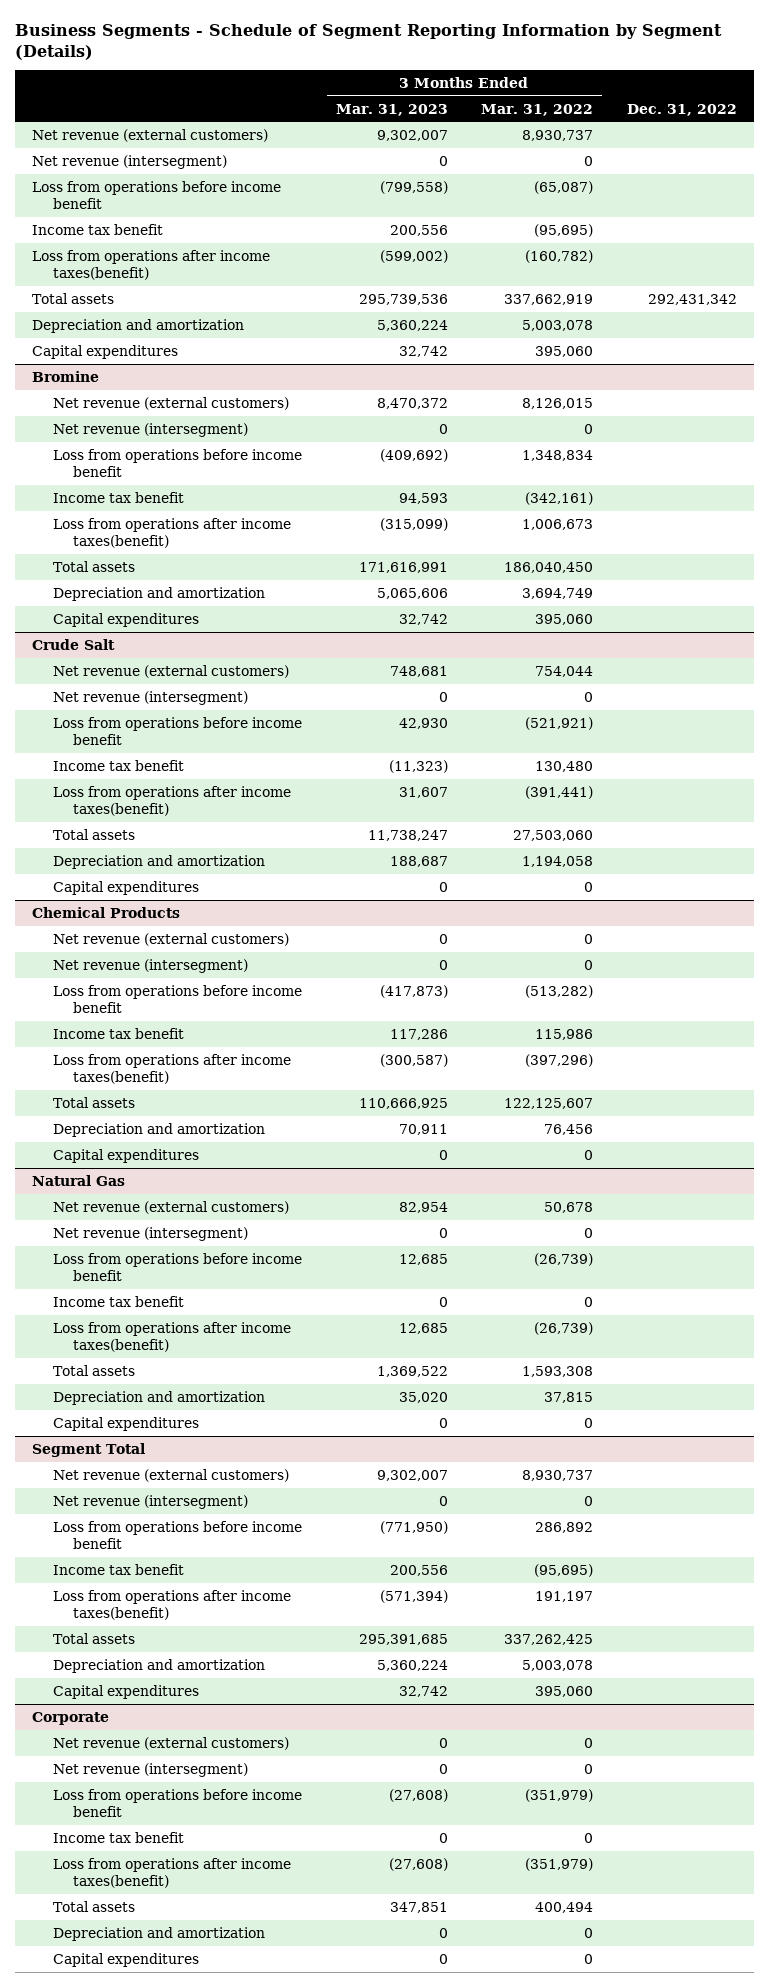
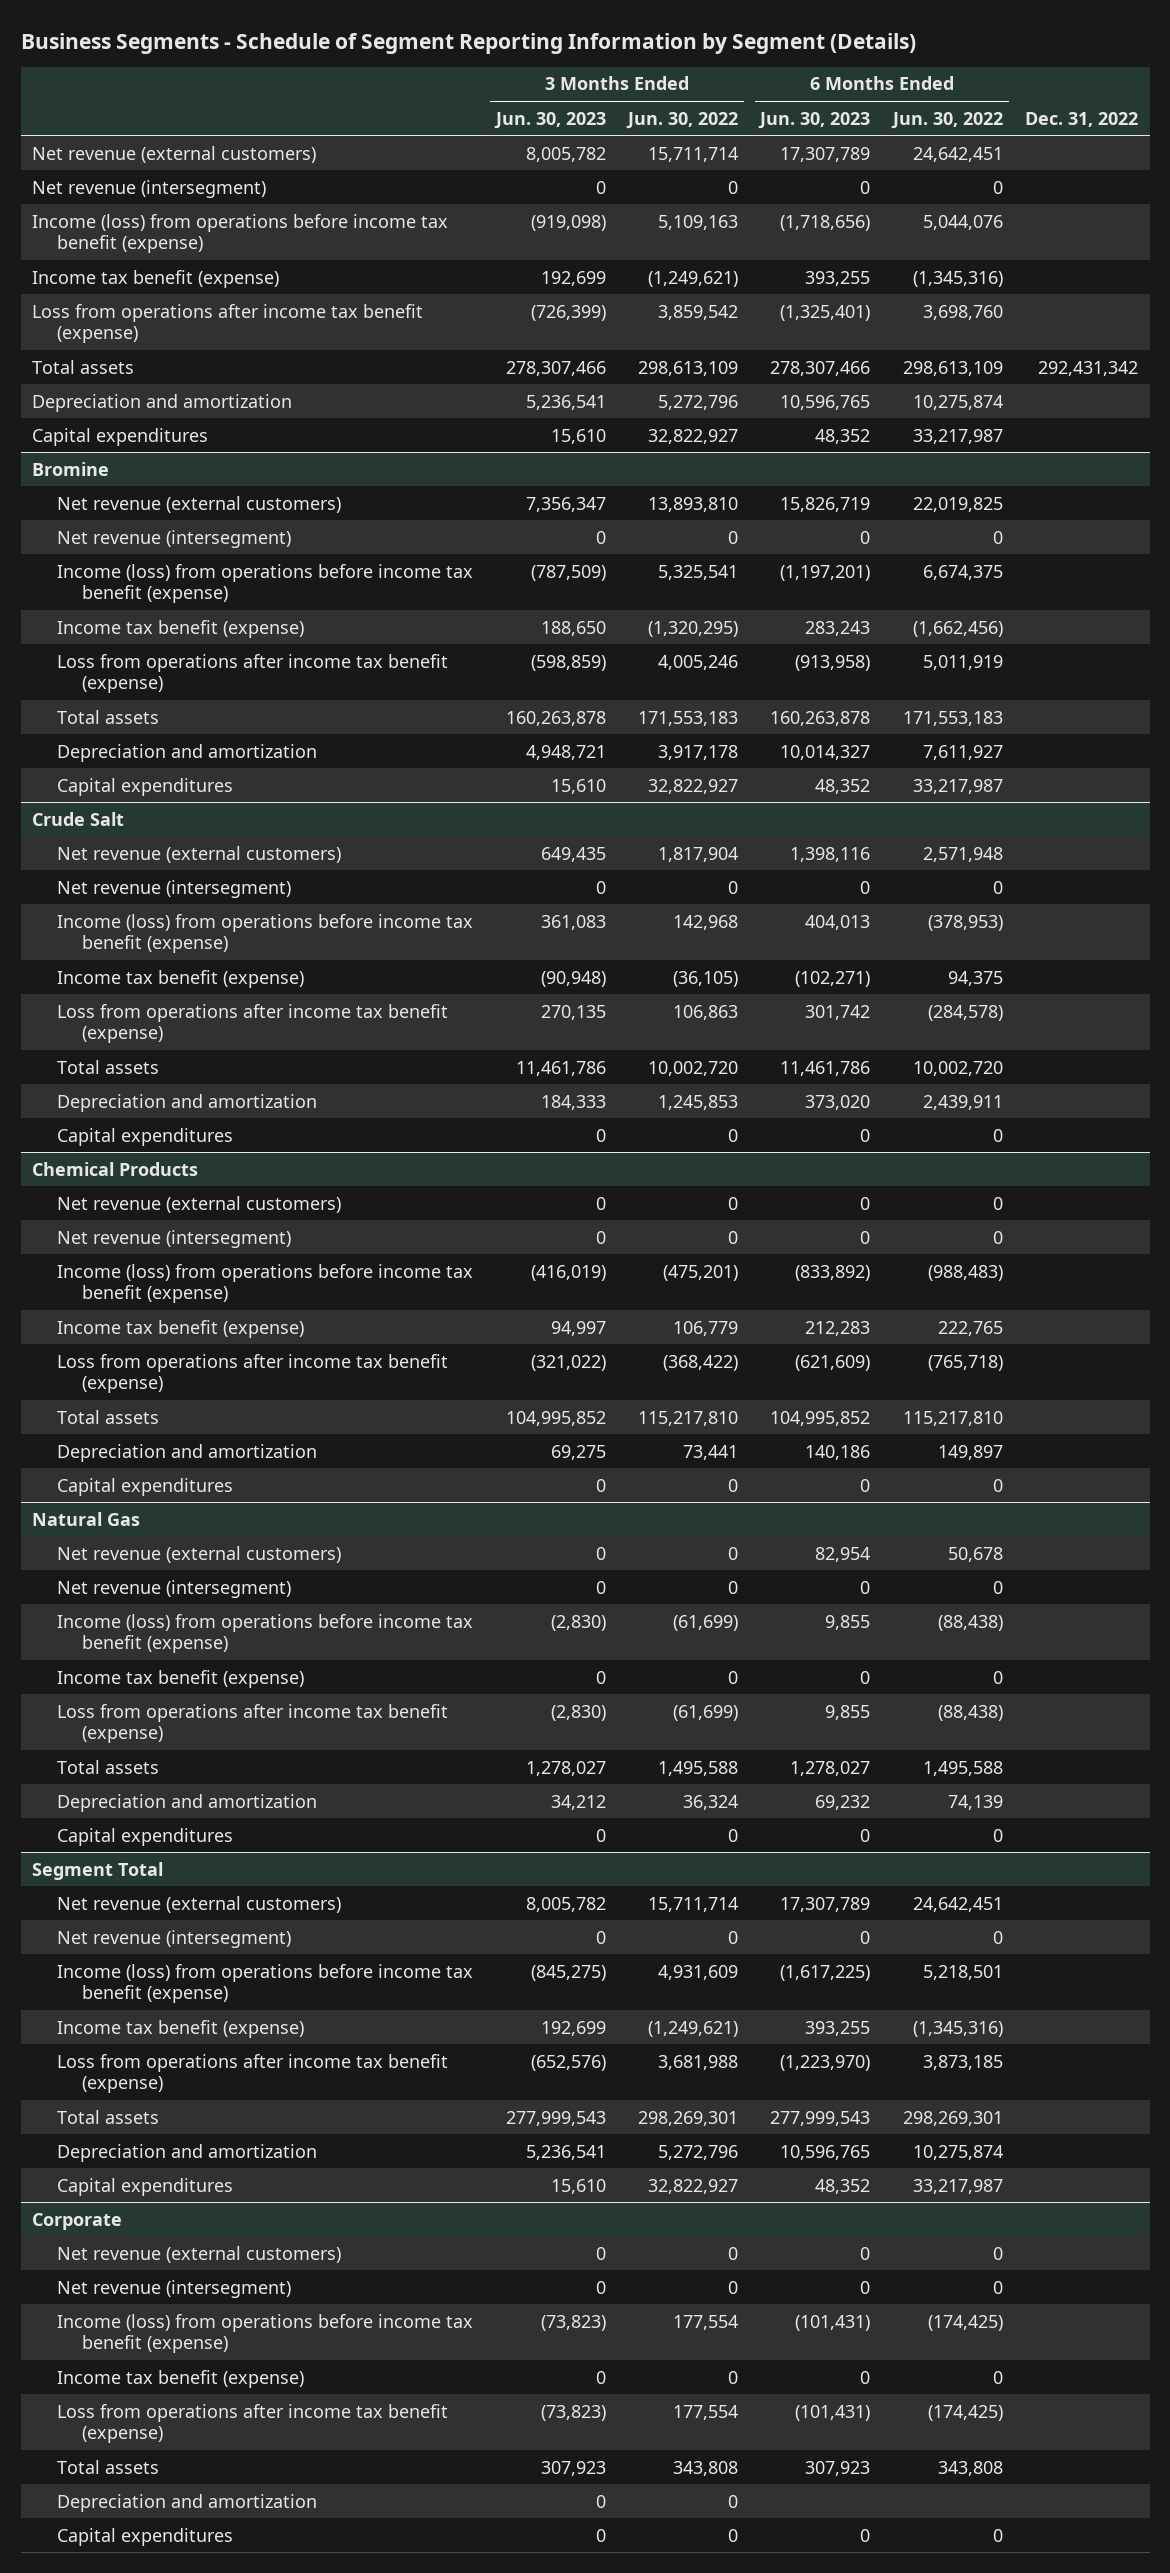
- | 3 Months Ended Mar. 31, 2023 | 3 Months Ended Mar. 31, 2022 | Dec. 31, 2022
+ | 3 Months Ended Jun. 30, 2023 | 3 Months Ended Jun. 30, 2022 | 6 Months Ended Jun. 30, 2023 | 6 Months Ended Jun. 30, 2022 | Dec. 31, 2022
- Loss from operations before income benefit | (799,558) | (65,087) |
- Income tax benefit | 200,556 | (95,695) |
- Loss from operations after income taxes(benefit) | (599,002) | (160,782) |
+ Income (loss) from operations before income tax benefit (expense) | (919,098) | 5,109,163 | (1,718,656) | 5,044,076 |
+ Income tax benefit (expense) | 192,699 | (1,249,621) | 393,255 | (1,345,316) |
+ Loss from operations after income tax benefit (expense) | (726,399) | 3,859,542 | (1,325,401) | 3,698,760 |
@ Bromine
- Loss from operations before income benefit | (409,692) | 1,348,834 |
- Income tax benefit | 94,593 | (342,161) |
- Loss from operations after income taxes(benefit) | (315,099) | 1,006,673 |
+ Income (loss) from operations before income tax benefit (expense) | (787,509) | 5,325,541 | (1,197,201) | 6,674,375 |
+ Income tax benefit (expense) | 188,650 | (1,320,295) | 283,243 | (1,662,456) |
+ Loss from operations after income tax benefit (expense) | (598,859) | 4,005,246 | (913,958) | 5,011,919 |
@ Crude Salt
- Loss from operations before income benefit | 42,930 | (521,921) |
- Income tax benefit | (11,323) | 130,480 |
- Loss from operations after income taxes(benefit) | 31,607 | (391,441) |
+ Income (loss) from operations before income tax benefit (expense) | 361,083 | 142,968 | 404,013 | (378,953) |
+ Income tax benefit (expense) | (90,948) | (36,105) | (102,271) | 94,375 |
+ Loss from operations after income tax benefit (expense) | 270,135 | 106,863 | 301,742 | (284,578) |
@ Chemical Products
- Loss from operations before income benefit | (417,873) | (513,282) |
- Income tax benefit | 117,286 | 115,986 |
- Loss from operations after income taxes(benefit) | (300,587) | (397,296) |
+ Income (loss) from operations before income tax benefit (expense) | (416,019) | (475,201) | (833,892) | (988,483) |
+ Income tax benefit (expense) | 94,997 | 106,779 | 212,283 | 222,765 |
+ Loss from operations after income tax benefit (expense) | (321,022) | (368,422) | (621,609) | (765,718) |
@ Natural Gas
- Loss from operations before income benefit | 12,685 | (26,739) |
- Income tax benefit | 0 | 0 |
- Loss from operations after income taxes(benefit) | 12,685 | (26,739) |
+ Income (loss) from operations before income tax benefit (expense) | (2,830) | (61,699) | 9,855 | (88,438) |
+ Income tax benefit (expense) | 0 | 0 | 0 | 0 |
+ Loss from operations after income tax benefit (expense) | (2,830) | (61,699) | 9,855 | (88,438) |
@ Segment Total
- Loss from operations before income benefit | (771,950) | 286,892 |
- Income tax benefit | 200,556 | (95,695) |
- Loss from operations after income taxes(benefit) | (571,394) | 191,197 |
+ Income (loss) from operations before income tax benefit (expense) | (845,275) | 4,931,609 | (1,617,225) | 5,218,501 |
+ Income tax benefit (expense) | 192,699 | (1,249,621) | 393,255 | (1,345,316) |
+ Loss from operations after income tax benefit (expense) | (652,576) | 3,681,988 | (1,223,970) | 3,873,185 |
@ Corporate
- Loss from operations before income benefit | (27,608) | (351,979) |
- Income tax benefit | 0 | 0 |
- Loss from operations after income taxes(benefit) | (27,608) | (351,979) |
+ Income (loss) from operations before income tax benefit (expense) | (73,823) | 177,554 | (101,431) | (174,425) |
+ Income tax benefit (expense) | 0 | 0 | 0 | 0 |
+ Loss from operations after income tax benefit (expense) | (73,823) | 177,554 | (101,431) | (174,425) |

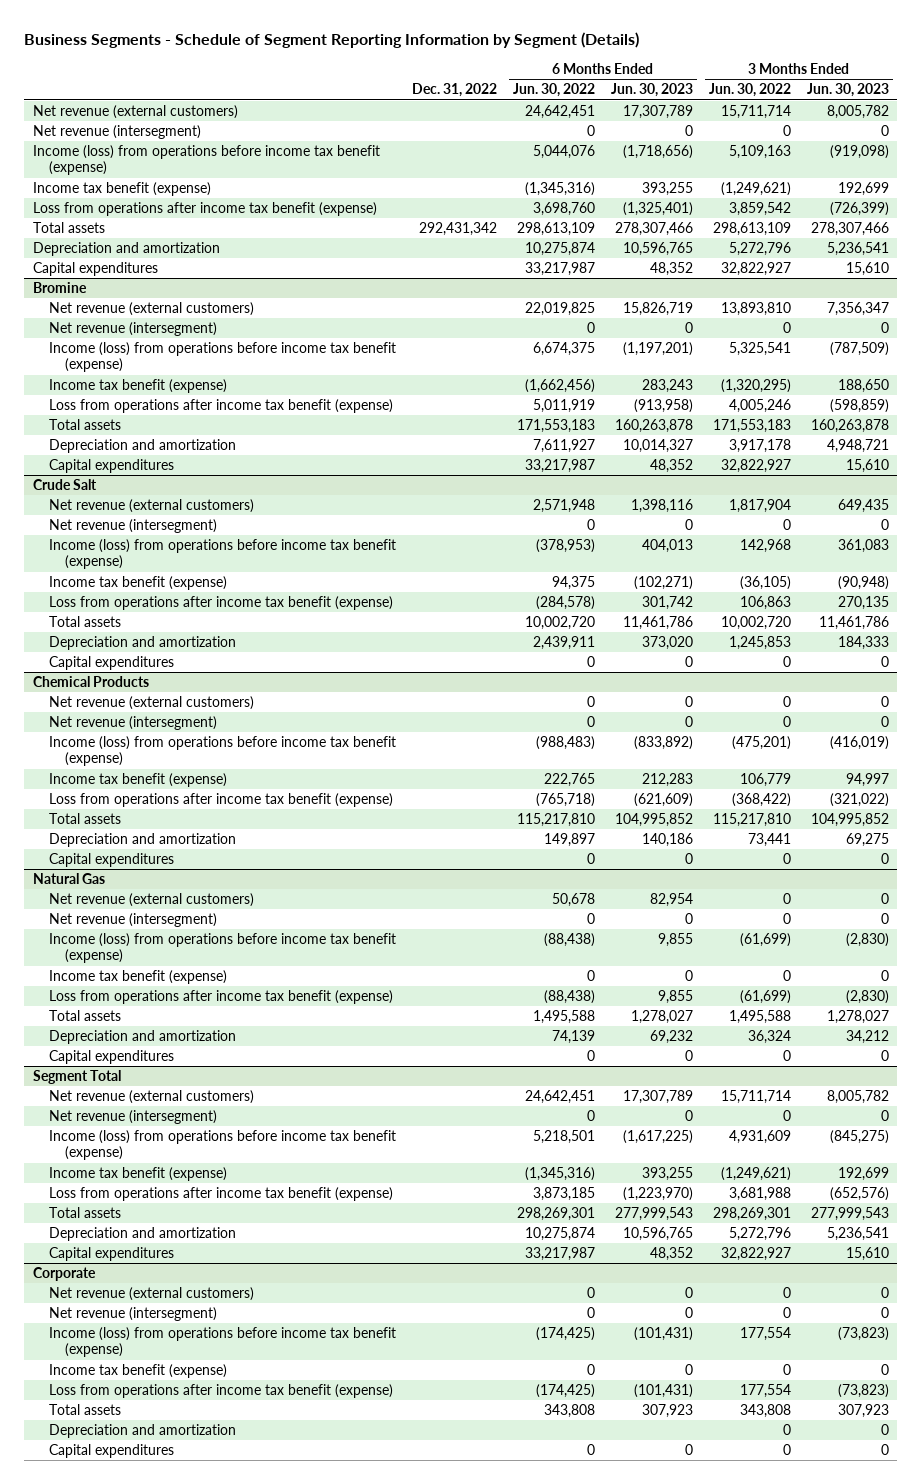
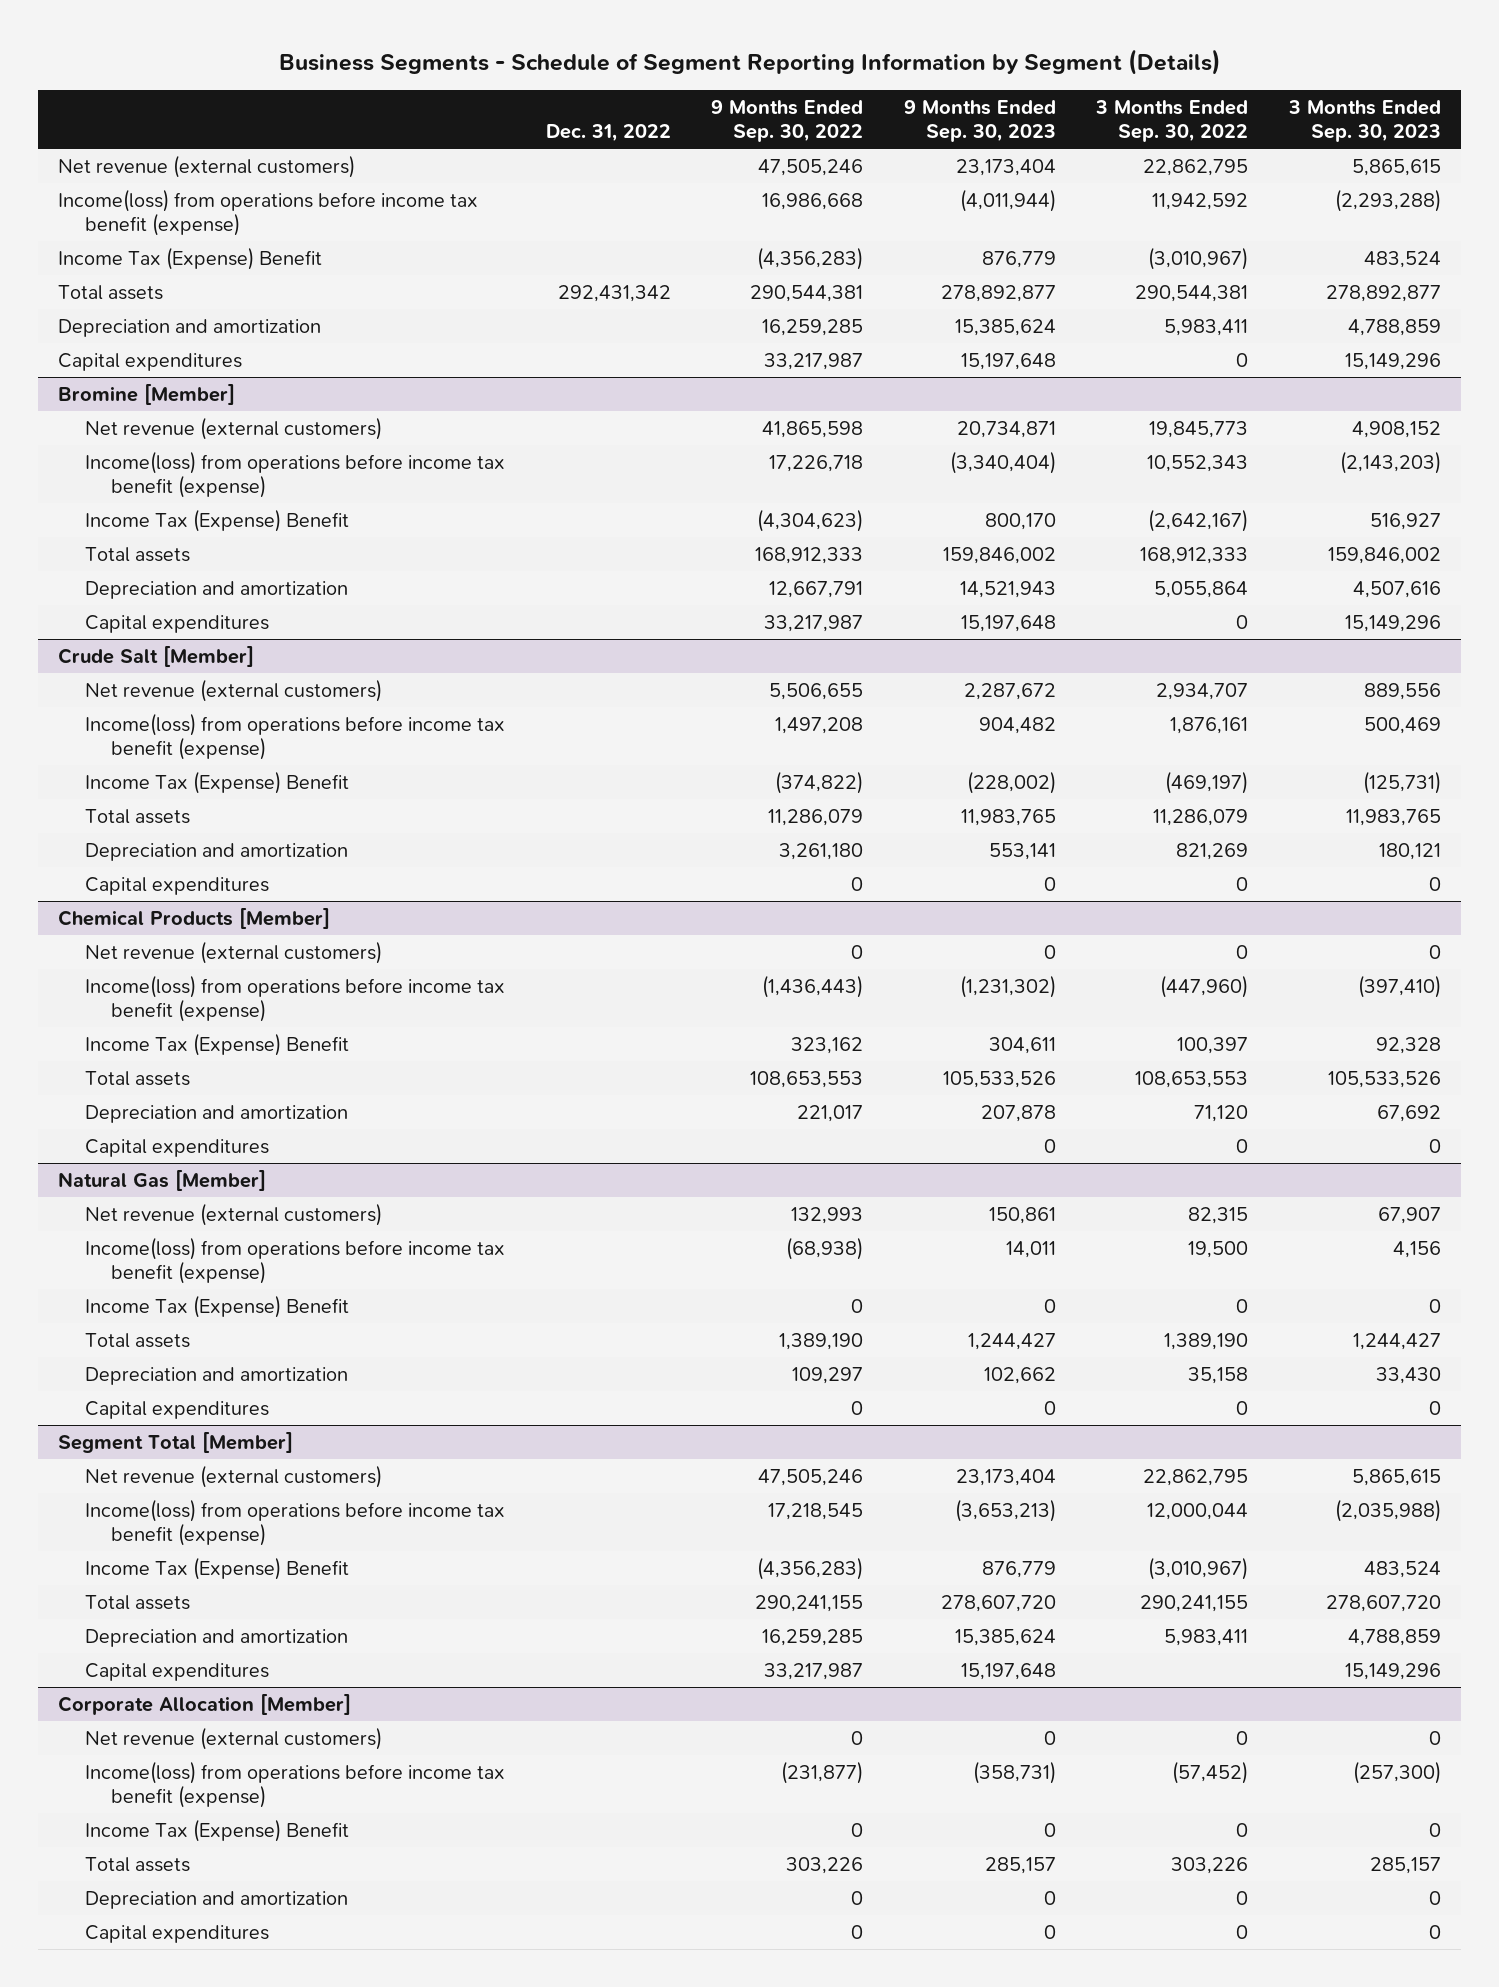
- | Dec. 31, 2022 | 6 Months Ended Jun. 30, 2022 | 6 Months Ended Jun. 30, 2023 | 3 Months Ended Jun. 30, 2022 | 3 Months Ended Jun. 30, 2023
+ | Dec. 31, 2022 | 9 Months Ended Sep. 30, 2022 | 9 Months Ended Sep. 30, 2023 | 3 Months Ended Sep. 30, 2022 | 3 Months Ended Sep. 30, 2023
- Net revenue (intersegment) | | 0 | 0 | 0 | 0
- Income (loss) from operations before income tax benefit (expense) | | 5,044,076 | (1,718,656) | 5,109,163 | (919,098)
- Income tax benefit (expense) | | (1,345,316) | 393,255 | (1,249,621) | 192,699
- Loss from operations after income tax benefit (expense) | | 3,698,760 | (1,325,401) | 3,859,542 | (726,399)
+ Income(loss) from operations before income tax benefit (expense) | | 16,986,668 | (4,011,944) | 11,942,592 | (2,293,288)
+ Income Tax (Expense) Benefit | | (4,356,283) | 876,779 | (3,010,967) | 483,524
- Bromine
+ Bromine [Member]
- Net revenue (intersegment) | | 0 | 0 | 0 | 0
- Income (loss) from operations before income tax benefit (expense) | | 6,674,375 | (1,197,201) | 5,325,541 | (787,509)
- Income tax benefit (expense) | | (1,662,456) | 283,243 | (1,320,295) | 188,650
- Loss from operations after income tax benefit (expense) | | 5,011,919 | (913,958) | 4,005,246 | (598,859)
+ Income(loss) from operations before income tax benefit (expense) | | 17,226,718 | (3,340,404) | 10,552,343 | (2,143,203)
+ Income Tax (Expense) Benefit | | (4,304,623) | 800,170 | (2,642,167) | 516,927
- Crude Salt
+ Crude Salt [Member]
- Net revenue (intersegment) | | 0 | 0 | 0 | 0
- Income (loss) from operations before income tax benefit (expense) | | (378,953) | 404,013 | 142,968 | 361,083
- Income tax benefit (expense) | | 94,375 | (102,271) | (36,105) | (90,948)
- Loss from operations after income tax benefit (expense) | | (284,578) | 301,742 | 106,863 | 270,135
+ Income(loss) from operations before income tax benefit (expense) | | 1,497,208 | 904,482 | 1,876,161 | 500,469
+ Income Tax (Expense) Benefit | | (374,822) | (228,002) | (469,197) | (125,731)
- Chemical Products
+ Chemical Products [Member]
- Net revenue (intersegment) | | 0 | 0 | 0 | 0
- Income (loss) from operations before income tax benefit (expense) | | (988,483) | (833,892) | (475,201) | (416,019)
- Income tax benefit (expense) | | 222,765 | 212,283 | 106,779 | 94,997
- Loss from operations after income tax benefit (expense) | | (765,718) | (621,609) | (368,422) | (321,022)
+ Income(loss) from operations before income tax benefit (expense) | | (1,436,443) | (1,231,302) | (447,960) | (397,410)
+ Income Tax (Expense) Benefit | | 323,162 | 304,611 | 100,397 | 92,328
- Natural Gas
+ Natural Gas [Member]
- Net revenue (intersegment) | | 0 | 0 | 0 | 0
- Income (loss) from operations before income tax benefit (expense) | | (88,438) | 9,855 | (61,699) | (2,830)
- Income tax benefit (expense) | | 0 | 0 | 0 | 0
- Loss from operations after income tax benefit (expense) | | (88,438) | 9,855 | (61,699) | (2,830)
+ Income(loss) from operations before income tax benefit (expense) | | (68,938) | 14,011 | 19,500 | 4,156
+ Income Tax (Expense) Benefit | | 0 | 0 | 0 | 0
- Segment Total
+ Segment Total [Member]
- Net revenue (intersegment) | | 0 | 0 | 0 | 0
- Income (loss) from operations before income tax benefit (expense) | | 5,218,501 | (1,617,225) | 4,931,609 | (845,275)
- Income tax benefit (expense) | | (1,345,316) | 393,255 | (1,249,621) | 192,699
- Loss from operations after income tax benefit (expense) | | 3,873,185 | (1,223,970) | 3,681,988 | (652,576)
+ Income(loss) from operations before income tax benefit (expense) | | 17,218,545 | (3,653,213) | 12,000,044 | (2,035,988)
+ Income Tax (Expense) Benefit | | (4,356,283) | 876,779 | (3,010,967) | 483,524
- Corporate
+ Corporate Allocation [Member]
- Net revenue (intersegment) | | 0 | 0 | 0 | 0
- Income (loss) from operations before income tax benefit (expense) | | (174,425) | (101,431) | 177,554 | (73,823)
- Income tax benefit (expense) | | 0 | 0 | 0 | 0
- Loss from operations after income tax benefit (expense) | | (174,425) | (101,431) | 177,554 | (73,823)
+ Income(loss) from operations before income tax benefit (expense) | | (231,877) | (358,731) | (57,452) | (257,300)
+ Income Tax (Expense) Benefit | | 0 | 0 | 0 | 0

